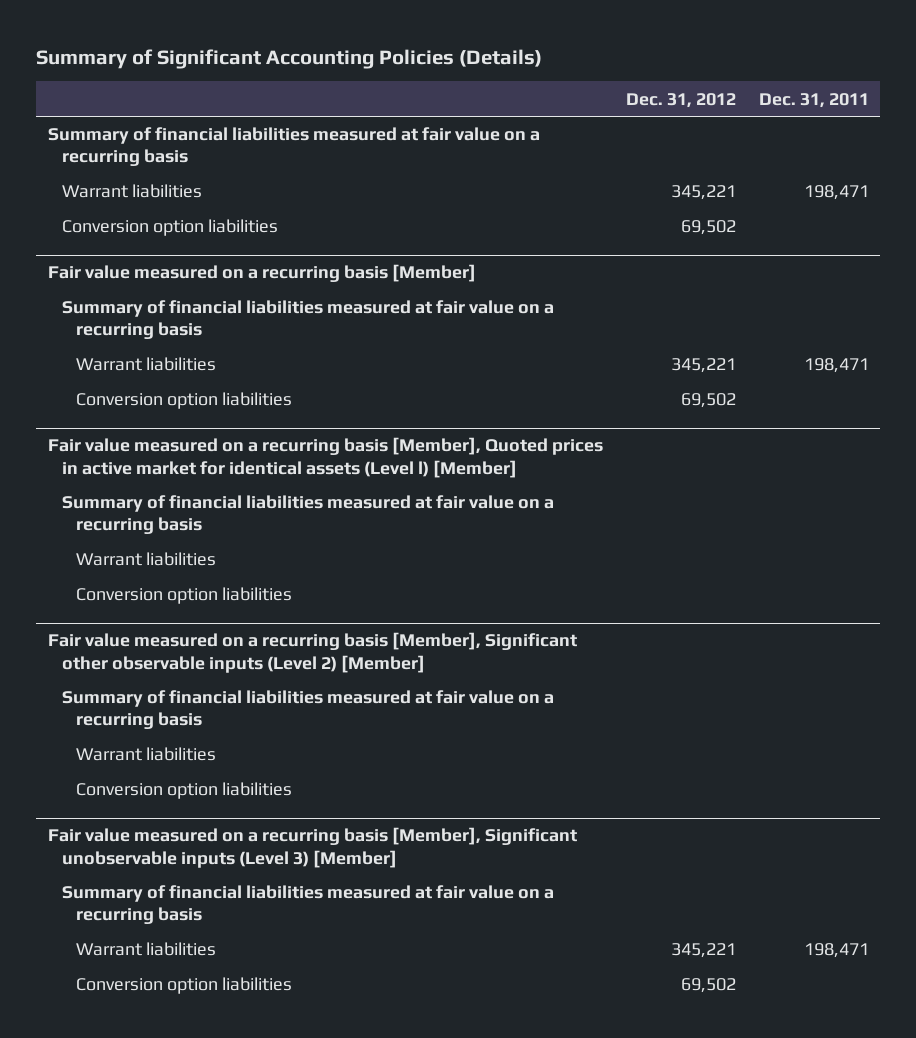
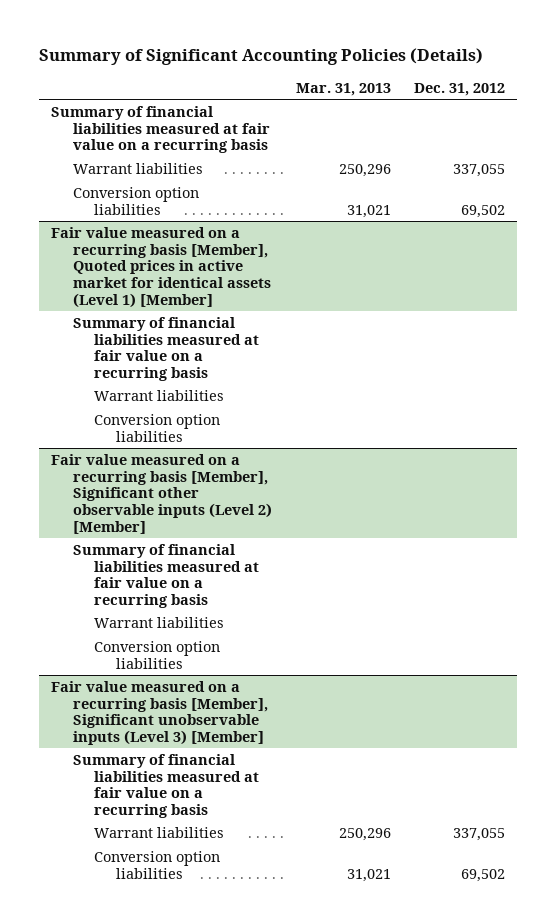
- | Dec. 31, 2012 | Dec. 31, 2011
+ | Mar. 31, 2013 | Dec. 31, 2012
- Warrant liabilities | 345,221 | 198,471
- Conversion option liabilities | 69,502 |
- Fair value measured on a recurring basis [Member]
- Summary of financial liabilities measured at fair value on a recurring basis
- Warrant liabilities | 345,221 | 198,471
+ Warrant liabilities | 250,296 | 337,055
- Fair value measured on a recurring basis [Member], Quoted prices in active market for identical assets (Level l) [Member]
+ Fair value measured on a recurring basis [Member], Quoted prices in active market for identical assets (Level 1) [Member]
@ Fair value measured on a recurring basis [Member], Significant unobservable inputs (Level 3) [Member]
- Warrant liabilities | 345,221 | 198,471
+ Warrant liabilities | 250,296 | 337,055

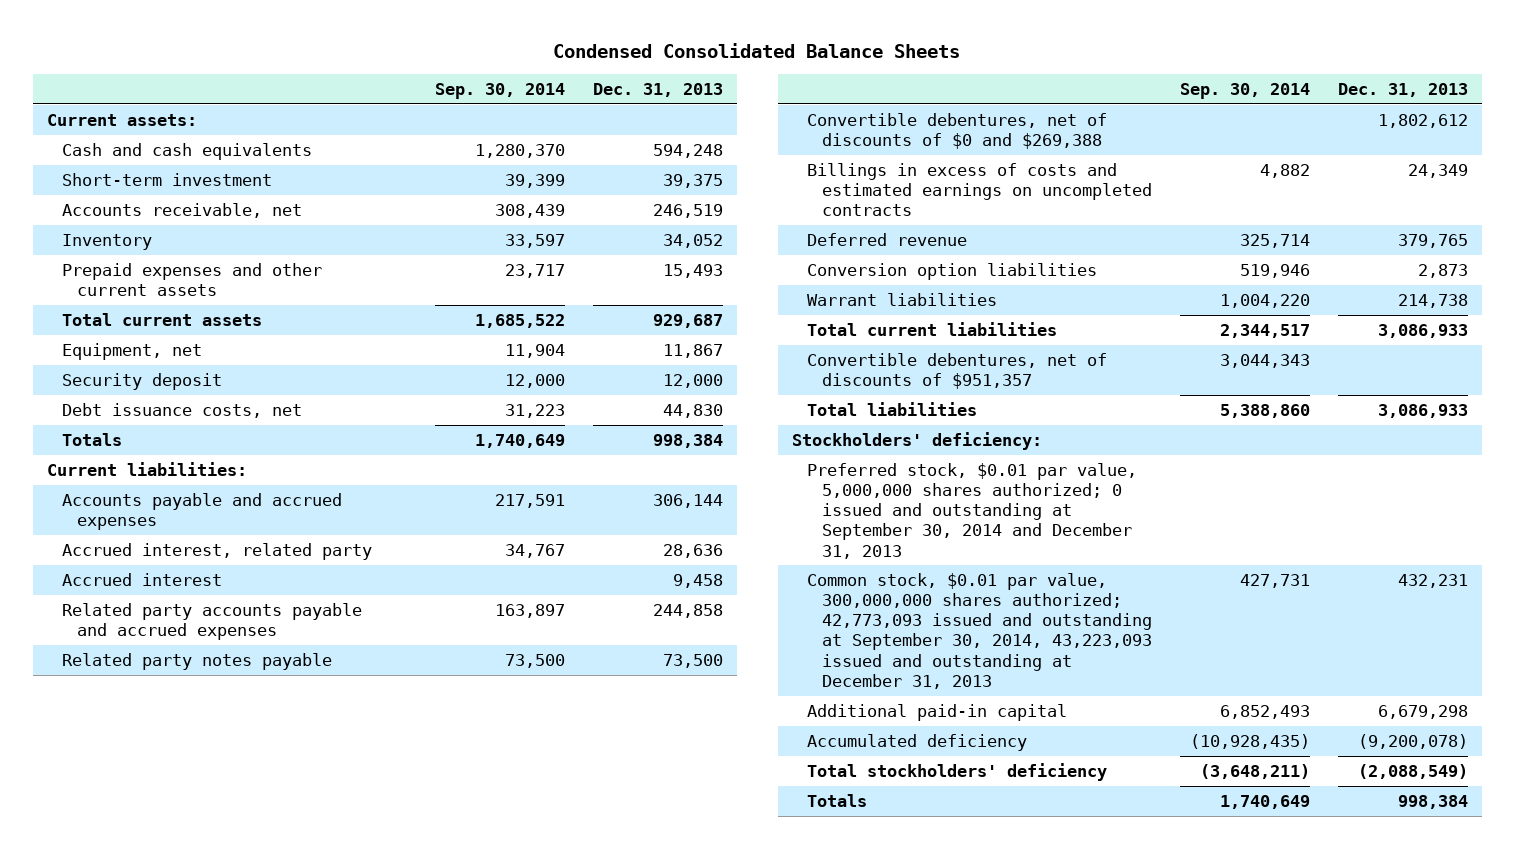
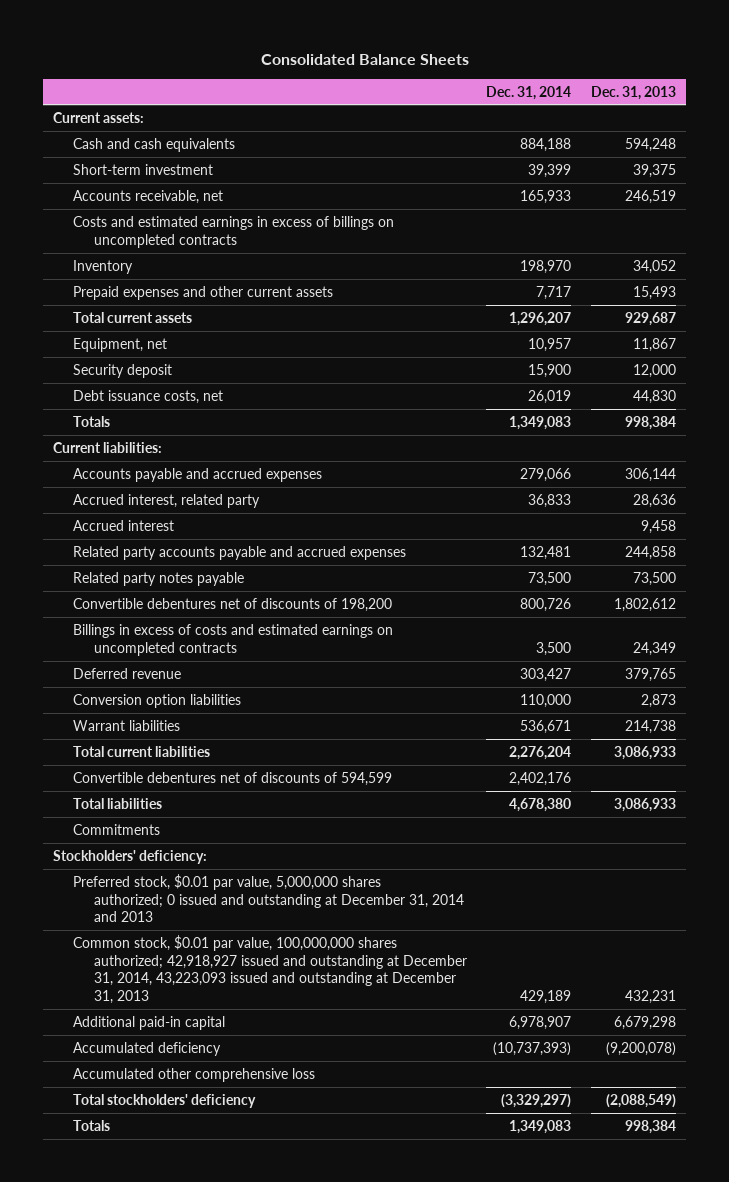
- Condensed Consolidated Balance Sheets
+ Consolidated Balance Sheets
- | Sep. 30, 2014 | Dec. 31, 2013
+ | Dec. 31, 2014 | Dec. 31, 2013
+ Costs and estimated earnings in excess of billings on uncompleted contracts
- Convertible debentures, net of discounts of $0 and $269,388 | | 1,802,612
+ Convertible debentures net of discounts of 198,200 | 800,726 | 1,802,612
- Convertible debentures, net of discounts of $951,357 | 3,044,343 |
+ Convertible debentures net of discounts of 594,599 | 2,402,176 |
+ Commitments
- Preferred stock, $0.01 par value, 5,000,000 shares authorized; 0 issued and outstanding at September 30, 2014 and December 31, 2013
- Common stock, $0.01 par value, 300,000,000 shares authorized; 42,773,093 issued and outstanding at September 30, 2014, 43,223,093 issued and outstanding at December 31, 2013 | 427,731 | 432,231
+ Preferred stock, $0.01 par value, 5,000,000 shares authorized; 0 issued and outstanding at December 31, 2014 and 2013
+ Common stock, $0.01 par value, 100,000,000 shares authorized; 42,918,927 issued and outstanding at December 31, 2014, 43,223,093 issued and outstanding at December 31, 2013 | 429,189 | 432,231
+ Accumulated other comprehensive loss

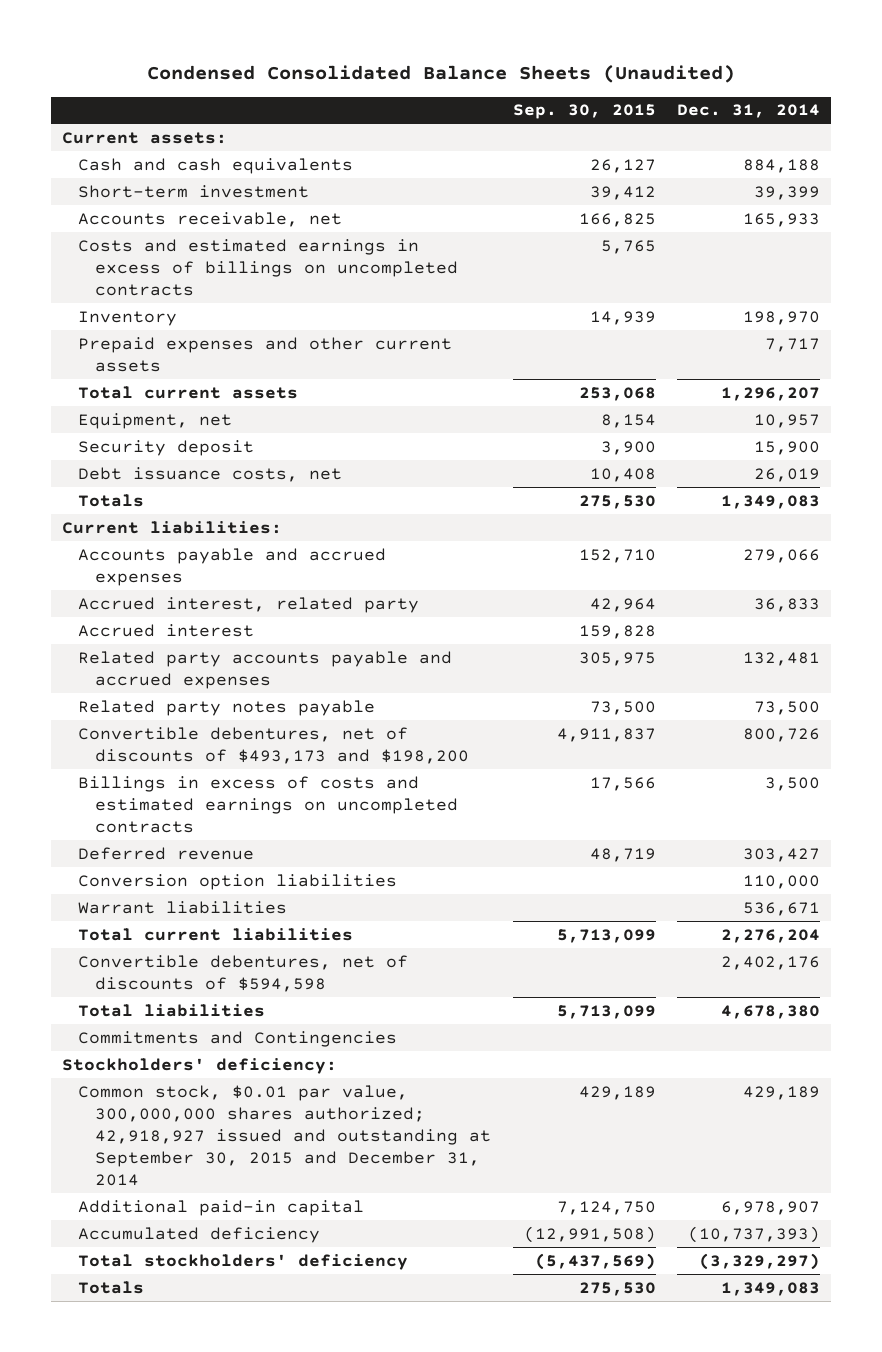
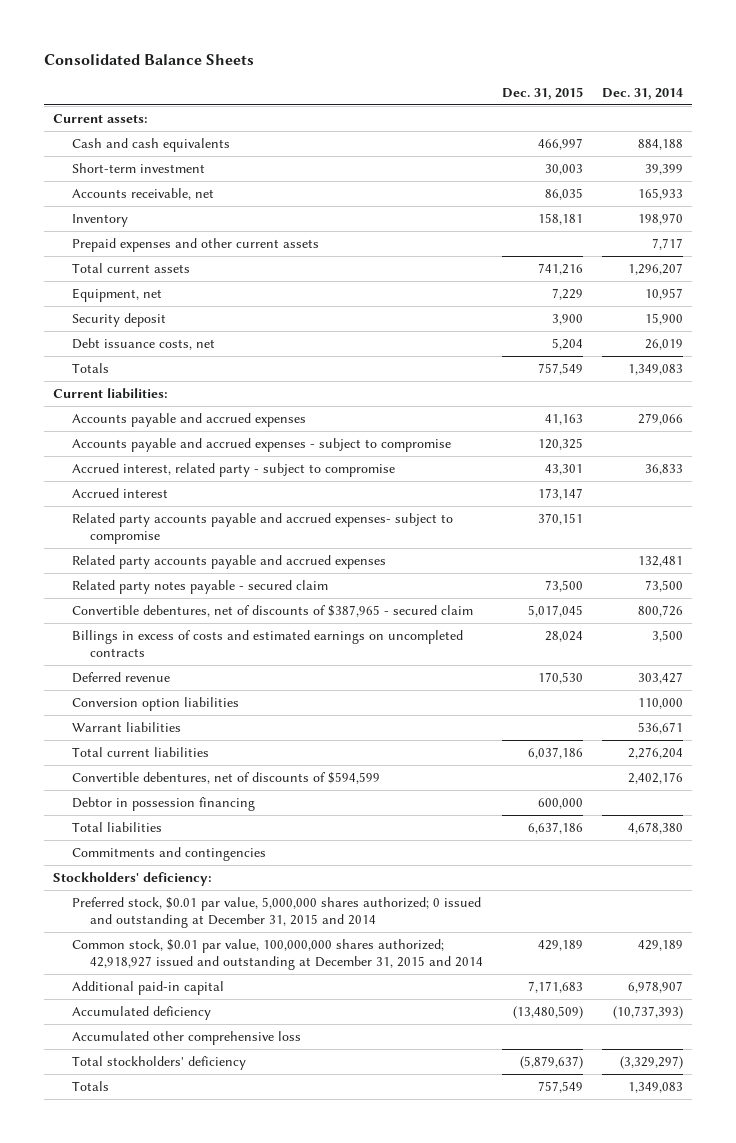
- Condensed Consolidated Balance Sheets (Unaudited)
+ Consolidated Balance Sheets
- | Sep. 30, 2015 | Dec. 31, 2014
+ | Dec. 31, 2015 | Dec. 31, 2014
- Costs and estimated earnings in excess of billings on uncompleted contracts | 5,765 |
- Accrued interest, related party | 42,964 | 36,833
+ Accounts payable and accrued expenses - subject to compromise | 120,325 |
+ Accrued interest, related party - subject to compromise | 43,301 | 36,833
+ Related party accounts payable and accrued expenses- subject to compromise | 370,151 |
- Related party notes payable | 73,500 | 73,500
- Convertible debentures, net of discounts of $493,173 and $198,200 | 4,911,837 | 800,726
+ Related party notes payable - secured claim | 73,500 | 73,500
+ Convertible debentures, net of discounts of $387,965 - secured claim | 5,017,045 | 800,726
- Convertible debentures, net of discounts of $594,598 | | 2,402,176
+ Convertible debentures, net of discounts of $594,599 | | 2,402,176
+ Debtor in possession financing | 600,000 |
- Commitments and Contingencies
+ Commitments and contingencies
- Common stock, $0.01 par value, 300,000,000 shares authorized; 42,918,927 issued and outstanding at September 30, 2015 and December 31, 2014 | 429,189 | 429,189
+ Preferred stock, $0.01 par value, 5,000,000 shares authorized; 0 issued and outstanding at December 31, 2015 and 2014
+ Common stock, $0.01 par value, 100,000,000 shares authorized; 42,918,927 issued and outstanding at December 31, 2015 and 2014 | 429,189 | 429,189
+ Accumulated other comprehensive loss

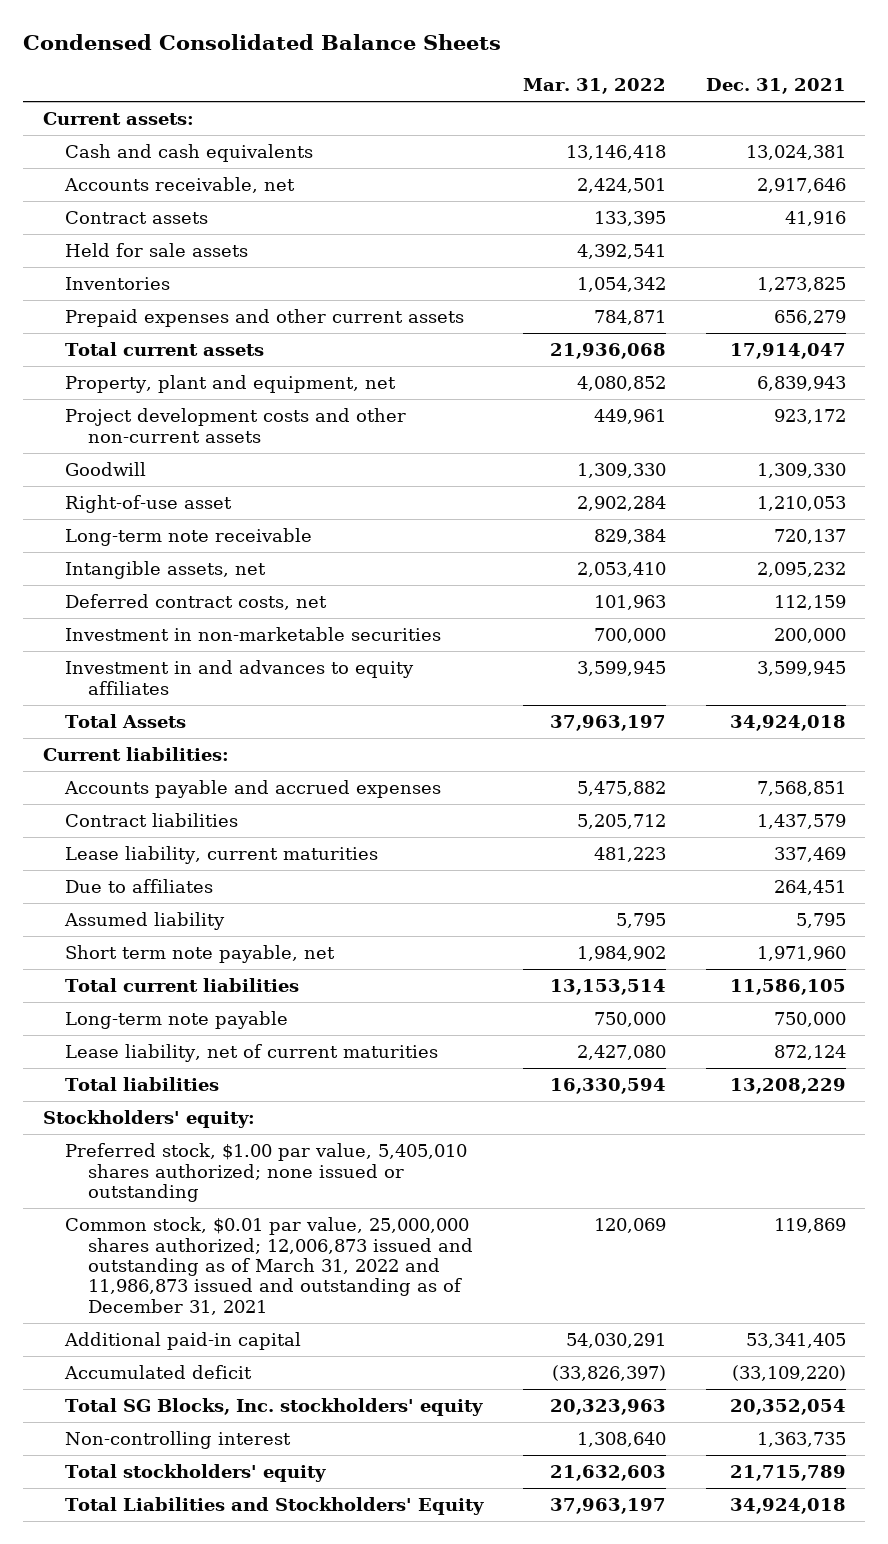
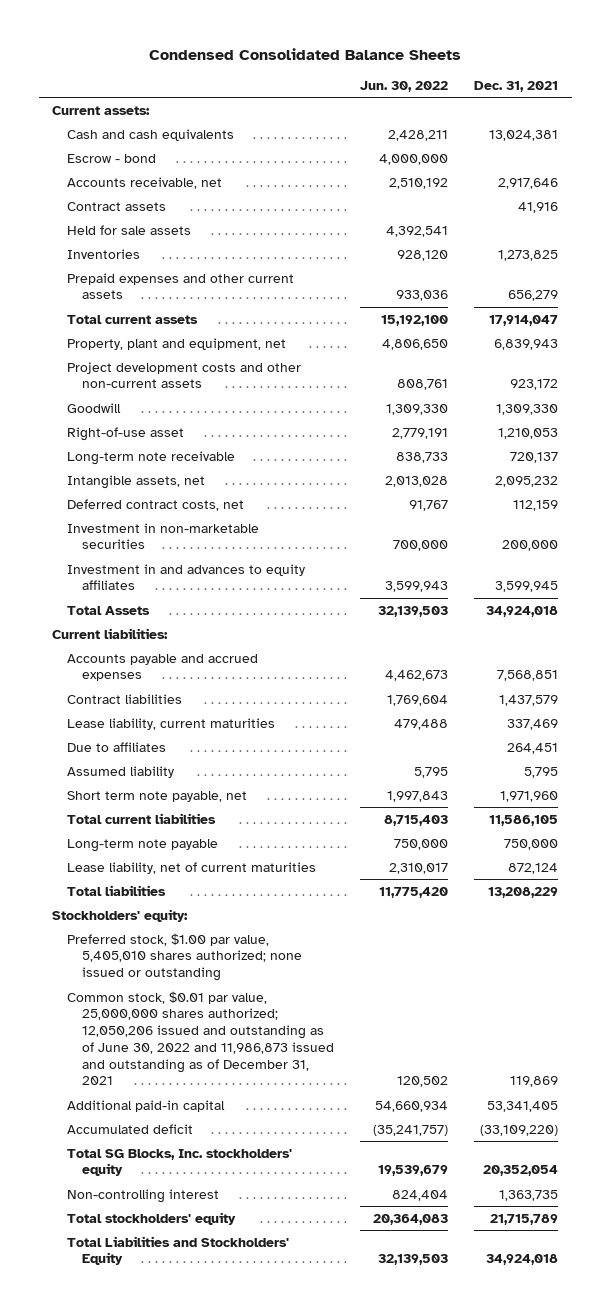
- | Mar. 31, 2022 | Dec. 31, 2021
+ | Jun. 30, 2022 | Dec. 31, 2021
+ Escrow - bond | 4,000,000 |
- Common stock, $0.01 par value, 25,000,000 shares authorized; 12,006,873 issued and outstanding as of March 31, 2022 and 11,986,873 issued and outstanding as of December 31, 2021 | 120,069 | 119,869
+ Common stock, $0.01 par value, 25,000,000 shares authorized; 12,050,206 issued and outstanding as of June 30, 2022 and 11,986,873 issued and outstanding as of December 31, 2021 | 120,502 | 119,869

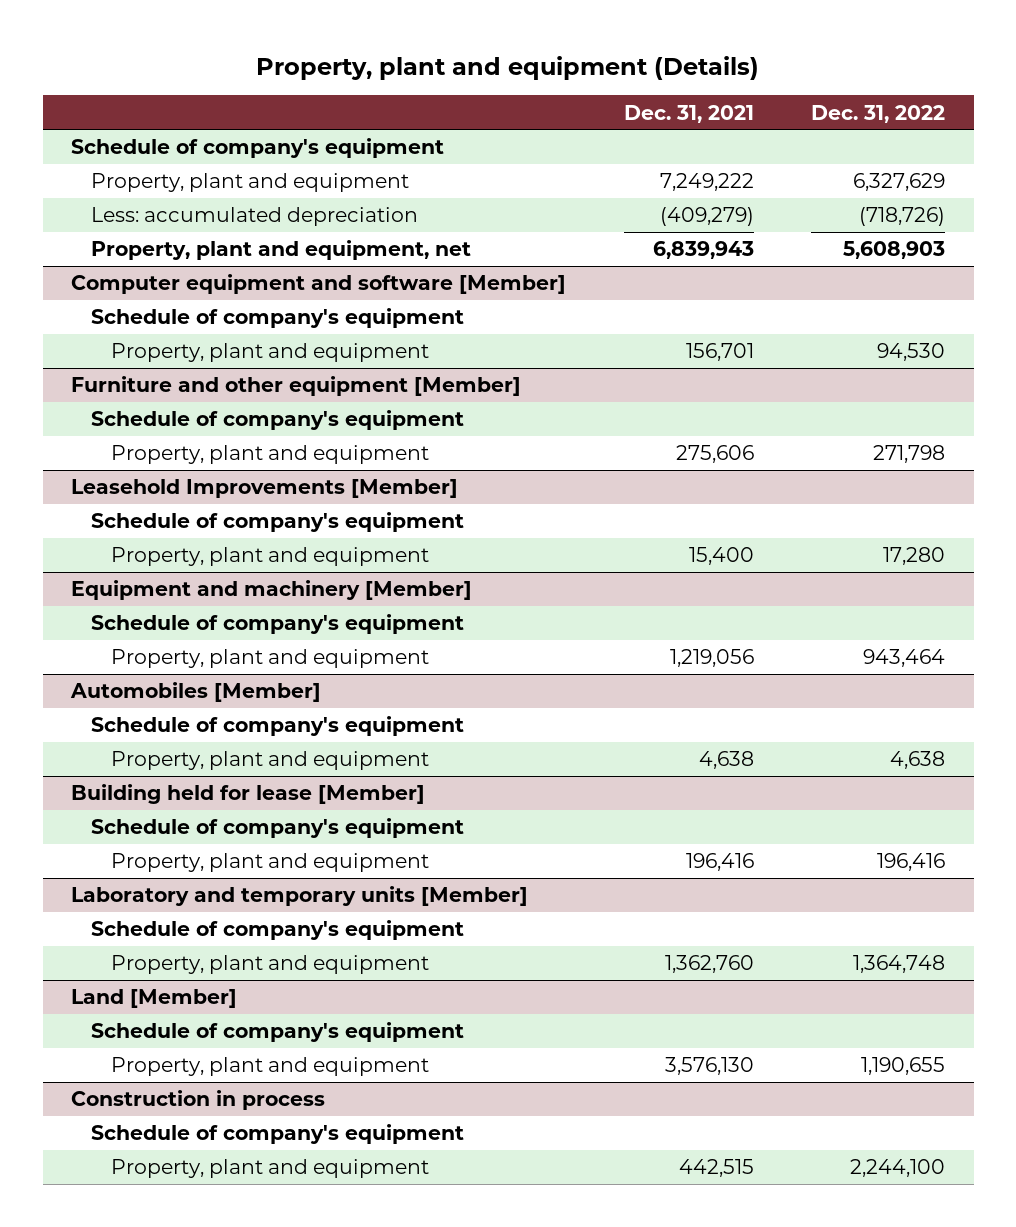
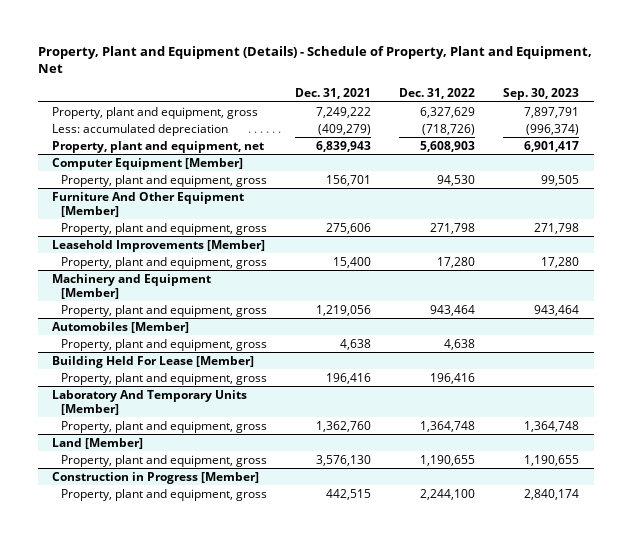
- Property, plant and equipment (Details)
+ Property, Plant and Equipment (Details) - Schedule of Property, Plant and Equipment, Net
- | Dec. 31, 2021 | Dec. 31, 2022
+ | Dec. 31, 2021 | Dec. 31, 2022 | Sep. 30, 2023
- Schedule of company's equipment
- Property, plant and equipment | 7,249,222 | 6,327,629
+ Property, plant and equipment, gross | 7,249,222 | 6,327,629 | 7,897,791
- Computer equipment and software [Member]
- Schedule of company's equipment
- Property, plant and equipment | 156,701 | 94,530
- Furniture and other equipment [Member]
- Schedule of company's equipment
- Property, plant and equipment | 275,606 | 271,798
+ Computer Equipment [Member]
+ Property, plant and equipment, gross | 156,701 | 94,530 | 99,505
+ Furniture And Other Equipment [Member]
+ Property, plant and equipment, gross | 275,606 | 271,798 | 271,798
@ Leasehold Improvements [Member]
- Schedule of company's equipment
- Property, plant and equipment | 15,400 | 17,280
- Equipment and machinery [Member]
- Schedule of company's equipment
- Property, plant and equipment | 1,219,056 | 943,464
@ Leasehold Improvements [Member]
+ Property, plant and equipment, gross | 15,400 | 17,280 | 17,280
+ Machinery and Equipment [Member]
+ Property, plant and equipment, gross | 1,219,056 | 943,464 | 943,464
@ Automobiles [Member]
- Schedule of company's equipment
- Property, plant and equipment | 4,638 | 4,638
- Building held for lease [Member]
- Schedule of company's equipment
- Property, plant and equipment | 196,416 | 196,416
- Laboratory and temporary units [Member]
- Schedule of company's equipment
- Property, plant and equipment | 1,362,760 | 1,364,748
@ Automobiles [Member]
+ Property, plant and equipment, gross | 4,638 | 4,638 |
+ Building Held For Lease [Member]
+ Property, plant and equipment, gross | 196,416 | 196,416 |
+ Laboratory And Temporary Units [Member]
+ Property, plant and equipment, gross | 1,362,760 | 1,364,748 | 1,364,748
@ Land [Member]
- Schedule of company's equipment
- Property, plant and equipment | 3,576,130 | 1,190,655
- Construction in process
- Schedule of company's equipment
- Property, plant and equipment | 442,515 | 2,244,100
@ Land [Member]
+ Property, plant and equipment, gross | 3,576,130 | 1,190,655 | 1,190,655
+ Construction in Progress [Member]
+ Property, plant and equipment, gross | 442,515 | 2,244,100 | 2,840,174

